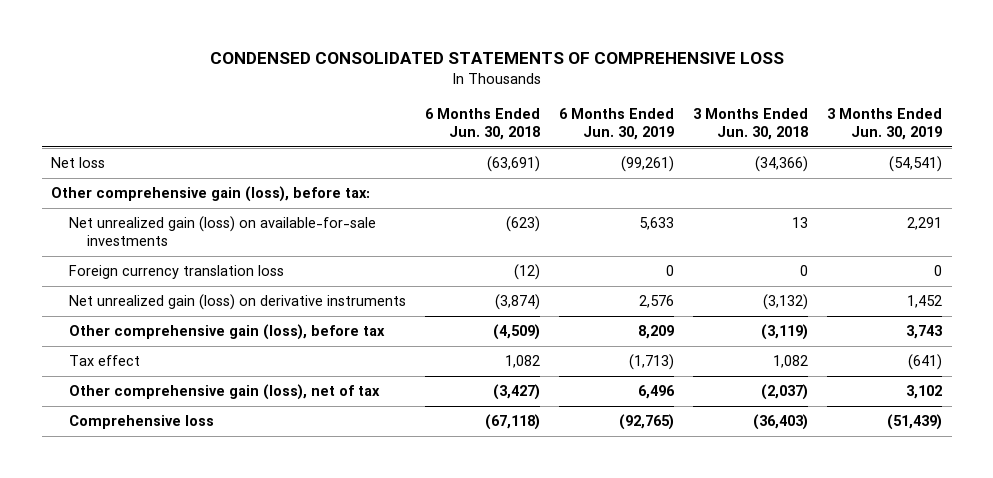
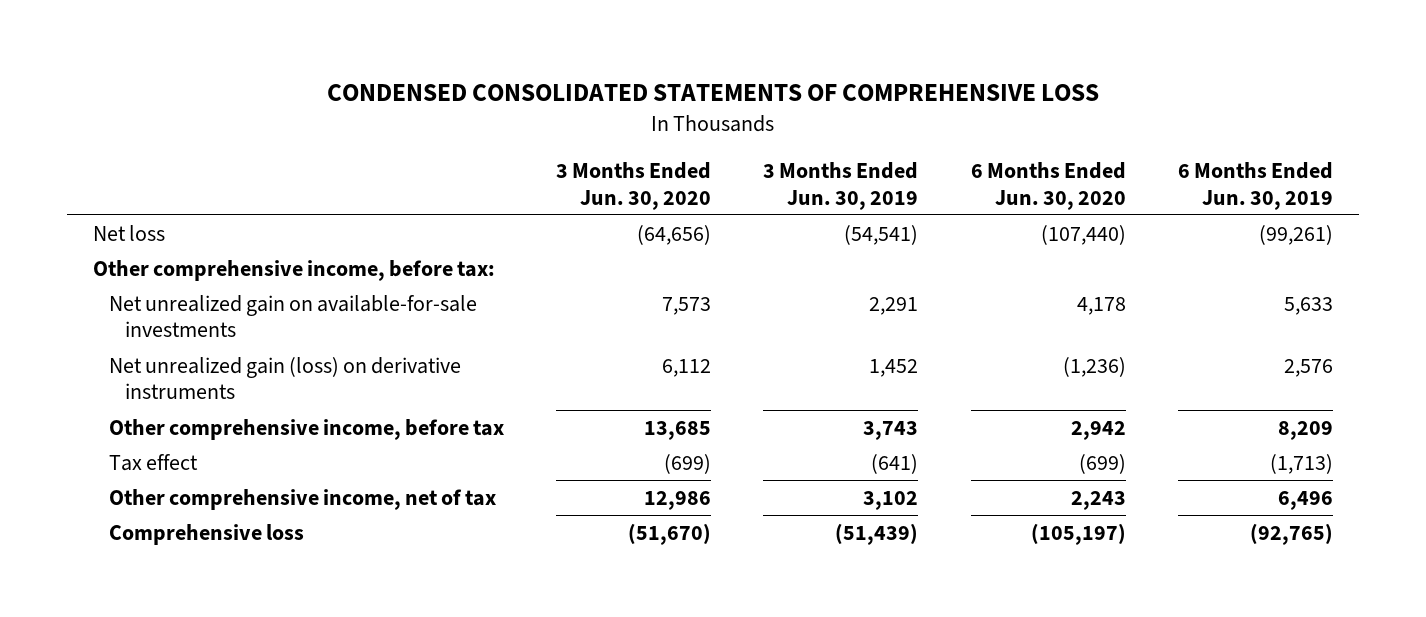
- | 6 Months Ended Jun. 30, 2018 | 6 Months Ended Jun. 30, 2019 | 3 Months Ended Jun. 30, 2018 | 3 Months Ended Jun. 30, 2019
+ | 3 Months Ended Jun. 30, 2020 | 3 Months Ended Jun. 30, 2019 | 6 Months Ended Jun. 30, 2020 | 6 Months Ended Jun. 30, 2019
- Other comprehensive gain (loss), before tax:
- Net unrealized gain (loss) on available-for-sale investments | (623) | 5,633 | 13 | 2,291
- Foreign currency translation loss | (12) | 0 | 0 | 0
+ Other comprehensive income, before tax:
+ Net unrealized gain on available-for-sale investments | 7,573 | 2,291 | 4,178 | 5,633
- Other comprehensive gain (loss), before tax | (4,509) | 8,209 | (3,119) | 3,743
+ Other comprehensive income, before tax | 13,685 | 3,743 | 2,942 | 8,209
- Other comprehensive gain (loss), net of tax | (3,427) | 6,496 | (2,037) | 3,102
+ Other comprehensive income, net of tax | 12,986 | 3,102 | 2,243 | 6,496

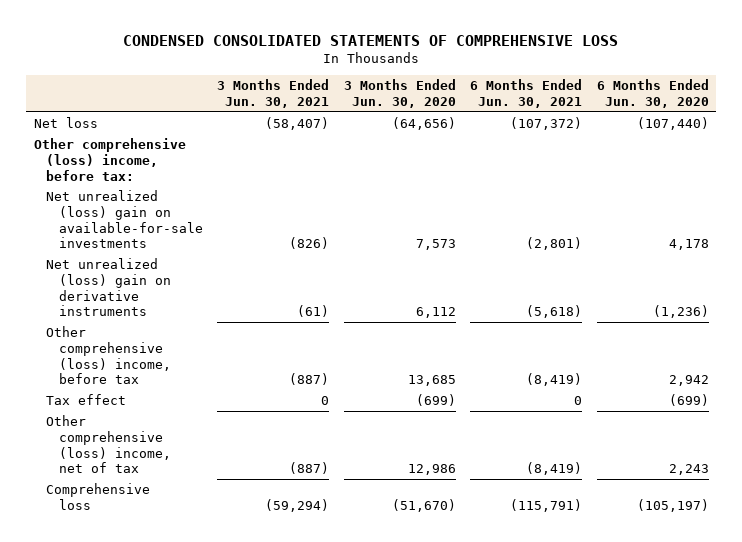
- | 3 Months Ended Jun. 30, 2020 | 3 Months Ended Jun. 30, 2019 | 6 Months Ended Jun. 30, 2020 | 6 Months Ended Jun. 30, 2019
+ | 3 Months Ended Jun. 30, 2021 | 3 Months Ended Jun. 30, 2020 | 6 Months Ended Jun. 30, 2021 | 6 Months Ended Jun. 30, 2020
- Other comprehensive income, before tax:
- Net unrealized gain on available-for-sale investments | 7,573 | 2,291 | 4,178 | 5,633
- Net unrealized gain (loss) on derivative instruments | 6,112 | 1,452 | (1,236) | 2,576
- Other comprehensive income, before tax | 13,685 | 3,743 | 2,942 | 8,209
+ Other comprehensive (loss) income, before tax:
+ Net unrealized (loss) gain on available-for-sale investments | (826) | 7,573 | (2,801) | 4,178
+ Net unrealized (loss) gain on derivative instruments | (61) | 6,112 | (5,618) | (1,236)
+ Other comprehensive (loss) income, before tax | (887) | 13,685 | (8,419) | 2,942
- Other comprehensive income, net of tax | 12,986 | 3,102 | 2,243 | 6,496
+ Other comprehensive (loss) income, net of tax | (887) | 12,986 | (8,419) | 2,243

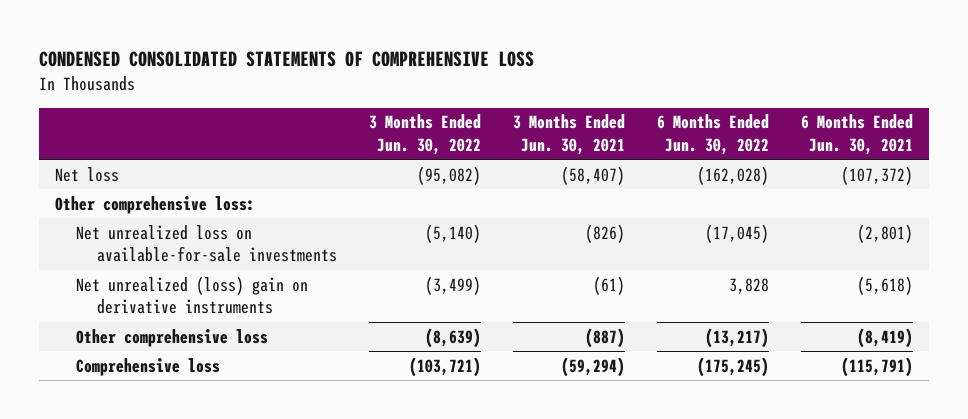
- | 3 Months Ended Jun. 30, 2021 | 3 Months Ended Jun. 30, 2020 | 6 Months Ended Jun. 30, 2021 | 6 Months Ended Jun. 30, 2020
+ | 3 Months Ended Jun. 30, 2022 | 3 Months Ended Jun. 30, 2021 | 6 Months Ended Jun. 30, 2022 | 6 Months Ended Jun. 30, 2021
- Other comprehensive (loss) income, before tax:
- Net unrealized (loss) gain on available-for-sale investments | (826) | 7,573 | (2,801) | 4,178
+ Other comprehensive loss:
+ Net unrealized loss on available-for-sale investments | (5,140) | (826) | (17,045) | (2,801)
- Other comprehensive (loss) income, before tax | (887) | 13,685 | (8,419) | 2,942
- Tax effect | 0 | (699) | 0 | (699)
- Other comprehensive (loss) income, net of tax | (887) | 12,986 | (8,419) | 2,243
+ Other comprehensive loss | (8,639) | (887) | (13,217) | (8,419)

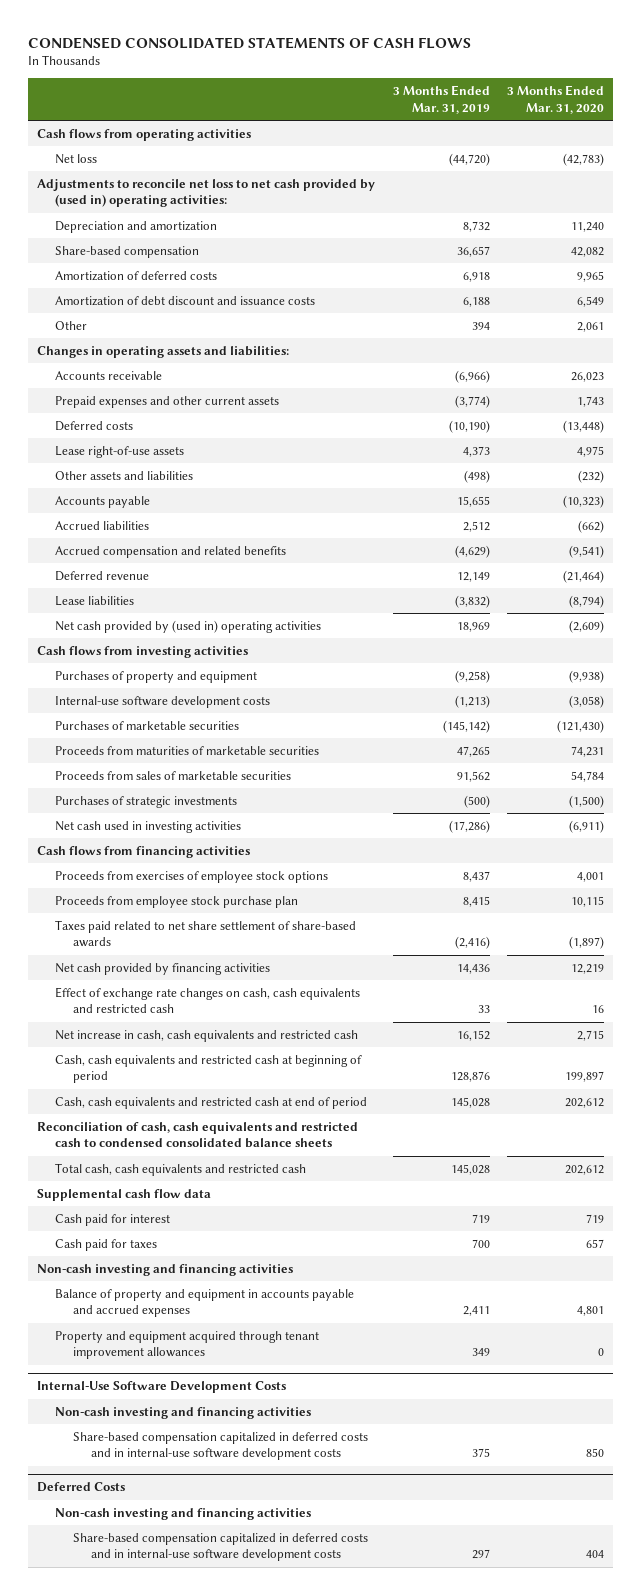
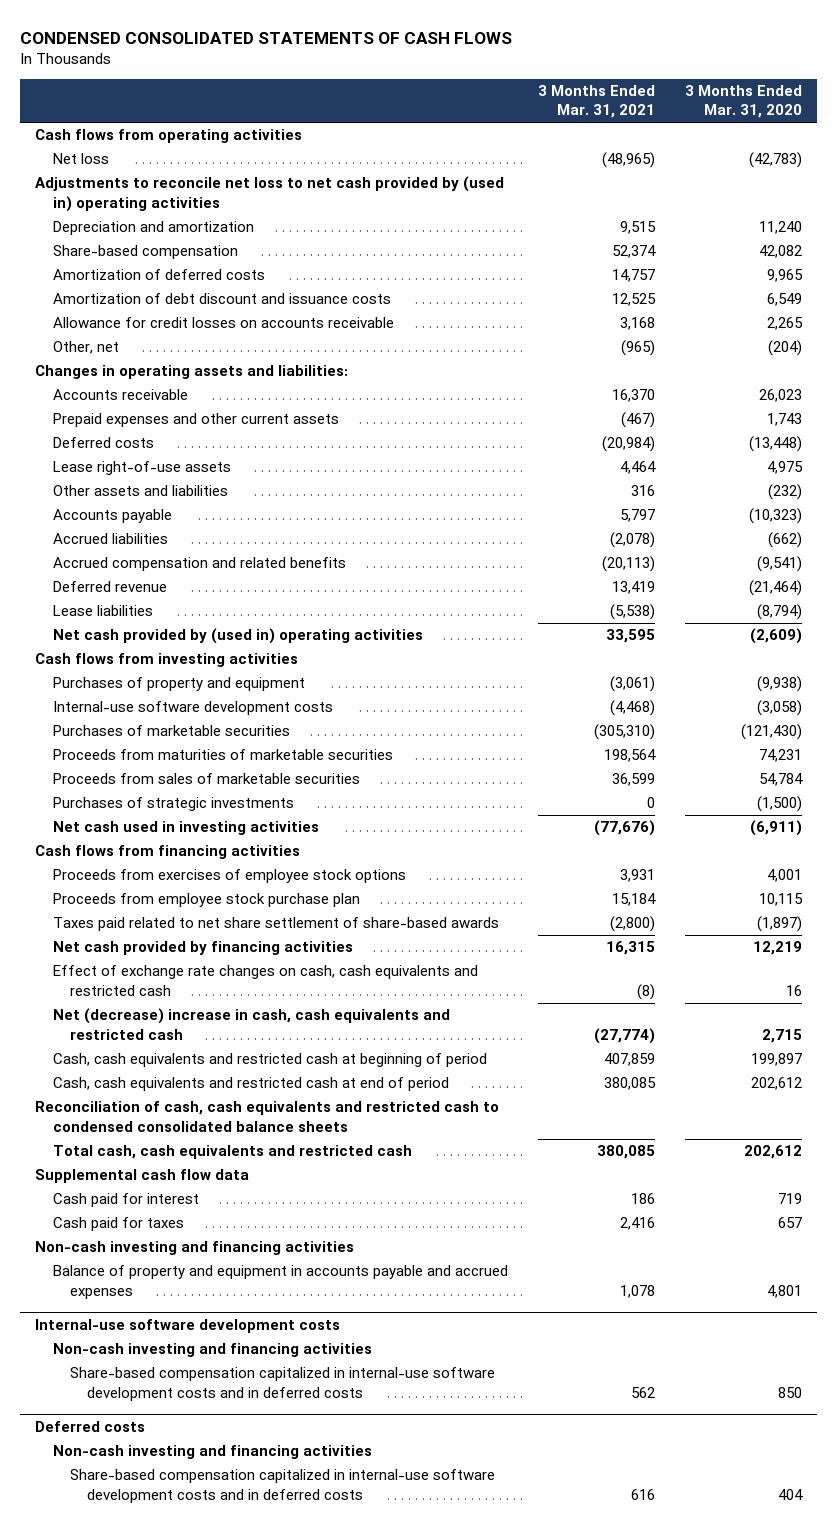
- | 3 Months Ended Mar. 31, 2019 | 3 Months Ended Mar. 31, 2020
+ | 3 Months Ended Mar. 31, 2021 | 3 Months Ended Mar. 31, 2020
- Adjustments to reconcile net loss to net cash provided by (used in) operating activities:
+ Adjustments to reconcile net loss to net cash provided by (used in) operating activities
- Other | 394 | 2,061
+ Allowance for credit losses on accounts receivable | 3,168 | 2,265
+ Other, net | (965) | (204)
- Net increase in cash, cash equivalents and restricted cash | 16,152 | 2,715
+ Net (decrease) increase in cash, cash equivalents and restricted cash | (27,774) | 2,715
- Property and equipment acquired through tenant improvement allowances | 349 | 0
- Internal-Use Software Development Costs
+ Internal-use software development costs
- Share-based compensation capitalized in deferred costs and in internal-use software development costs | 375 | 850
- Deferred Costs
+ Share-based compensation capitalized in internal-use software development costs and in deferred costs | 562 | 850
+ Deferred costs
- Share-based compensation capitalized in deferred costs and in internal-use software development costs | 297 | 404
+ Share-based compensation capitalized in internal-use software development costs and in deferred costs | 616 | 404

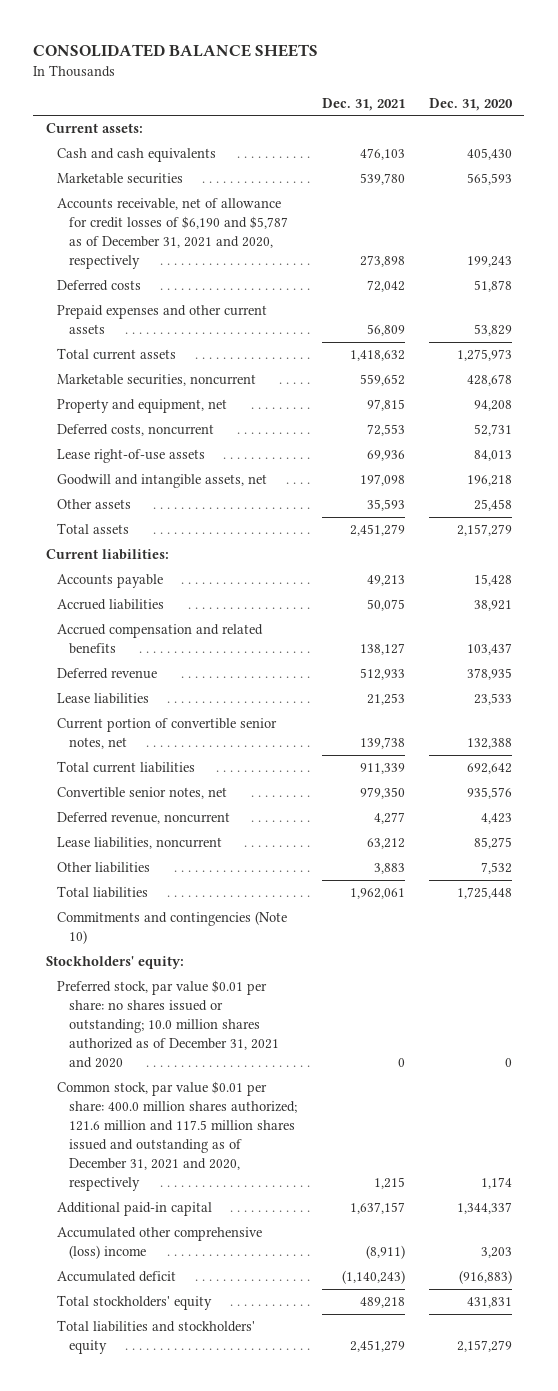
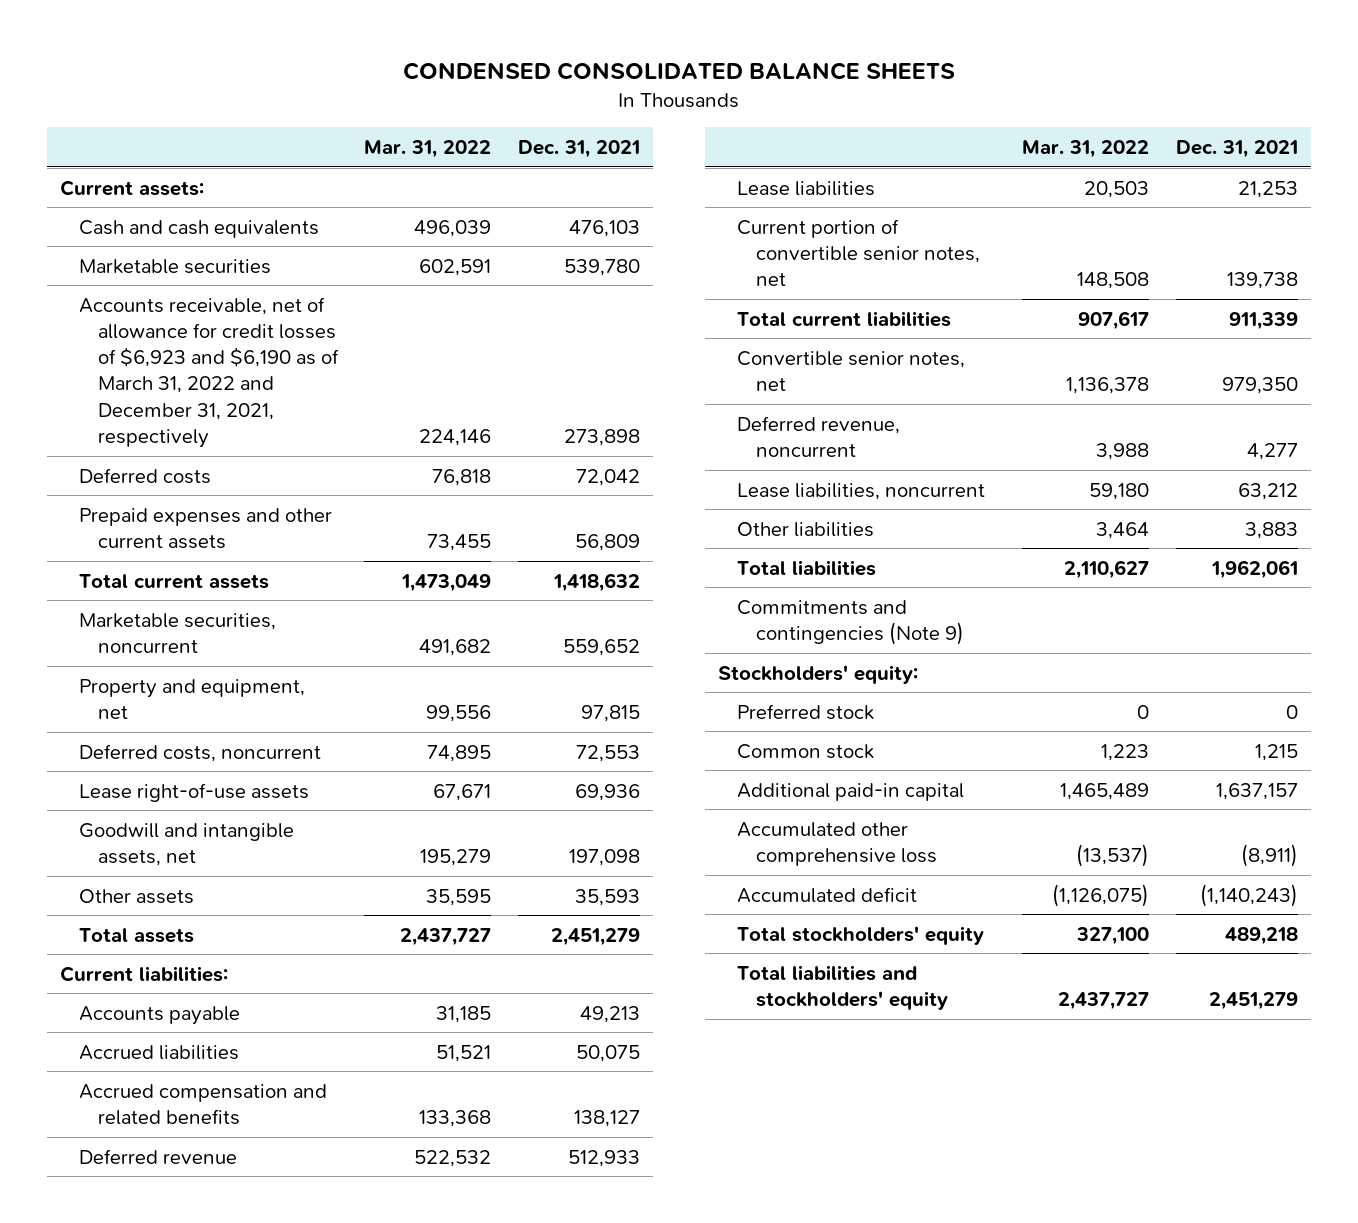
- CONSOLIDATED BALANCE SHEETS
+ CONDENSED CONSOLIDATED BALANCE SHEETS
- | Dec. 31, 2021 | Dec. 31, 2020
+ | Mar. 31, 2022 | Dec. 31, 2021
- Accounts receivable, net of allowance for credit losses of $6,190 and $5,787 as of December 31, 2021 and 2020, respectively | 273,898 | 199,243
+ Accounts receivable, net of allowance for credit losses of $6,923 and $6,190 as of March 31, 2022 and December 31, 2021, respectively | 224,146 | 273,898
- Commitments and contingencies (Note 10)
+ Commitments and contingencies (Note 9)
- Preferred stock, par value $0.01 per share: no shares issued or outstanding; 10.0 million shares authorized as of December 31, 2021 and 2020 | 0 | 0
- Common stock, par value $0.01 per share: 400.0 million shares authorized; 121.6 million and 117.5 million shares issued and outstanding as of December 31, 2021 and 2020, respectively | 1,215 | 1,174
+ Preferred stock | 0 | 0
+ Common stock | 1,223 | 1,215
- Accumulated other comprehensive (loss) income | (8,911) | 3,203
+ Accumulated other comprehensive loss | (13,537) | (8,911)

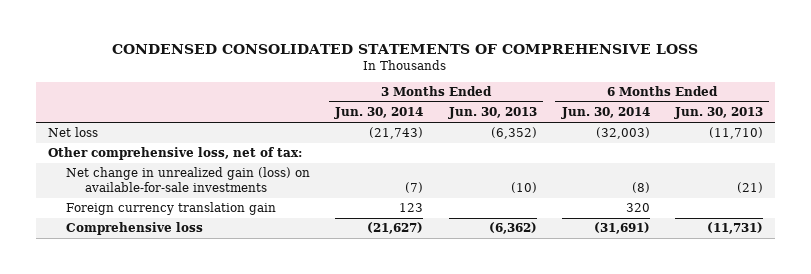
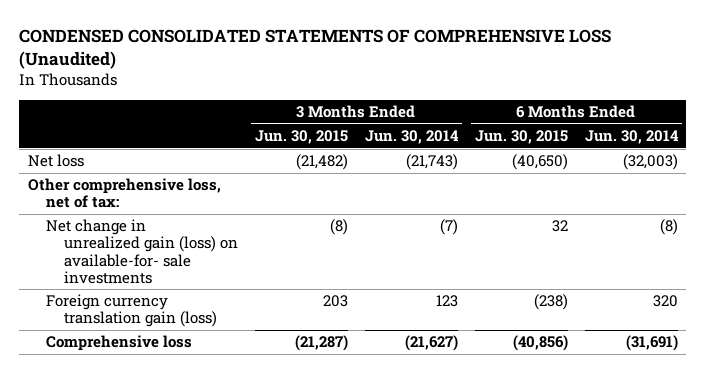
- CONDENSED CONSOLIDATED STATEMENTS OF COMPREHENSIVE LOSS
+ CONDENSED CONSOLIDATED STATEMENTS OF COMPREHENSIVE LOSS (Unaudited)
- | 3 Months Ended Jun. 30, 2014 | 3 Months Ended Jun. 30, 2013 | 6 Months Ended Jun. 30, 2014 | 6 Months Ended Jun. 30, 2013
+ | 3 Months Ended Jun. 30, 2015 | 3 Months Ended Jun. 30, 2014 | 6 Months Ended Jun. 30, 2015 | 6 Months Ended Jun. 30, 2014
- Net change in unrealized gain (loss) on available-for-sale investments | (7) | (10) | (8) | (21)
- Foreign currency translation gain | 123 | | 320 |
+ Net change in unrealized gain (loss) on available-for- sale investments | (8) | (7) | 32 | (8)
+ Foreign currency translation gain (loss) | 203 | 123 | (238) | 320

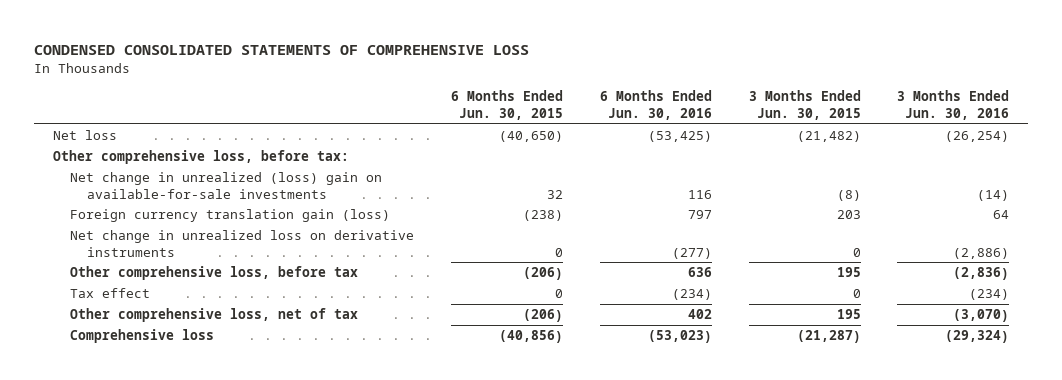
- CONDENSED CONSOLIDATED STATEMENTS OF COMPREHENSIVE LOSS (Unaudited)
+ CONDENSED CONSOLIDATED STATEMENTS OF COMPREHENSIVE LOSS
- | 3 Months Ended Jun. 30, 2015 | 3 Months Ended Jun. 30, 2014 | 6 Months Ended Jun. 30, 2015 | 6 Months Ended Jun. 30, 2014
+ | 6 Months Ended Jun. 30, 2015 | 6 Months Ended Jun. 30, 2016 | 3 Months Ended Jun. 30, 2015 | 3 Months Ended Jun. 30, 2016
- Other comprehensive loss, net of tax:
- Net change in unrealized gain (loss) on available-for- sale investments | (8) | (7) | 32 | (8)
+ Other comprehensive loss, before tax:
+ Net change in unrealized (loss) gain on available-for-sale investments | 32 | 116 | (8) | (14)
+ Net change in unrealized loss on derivative instruments | 0 | (277) | 0 | (2,886)
+ Other comprehensive loss, before tax | (206) | 636 | 195 | (2,836)
+ Tax effect | 0 | (234) | 0 | (234)
+ Other comprehensive loss, net of tax | (206) | 402 | 195 | (3,070)

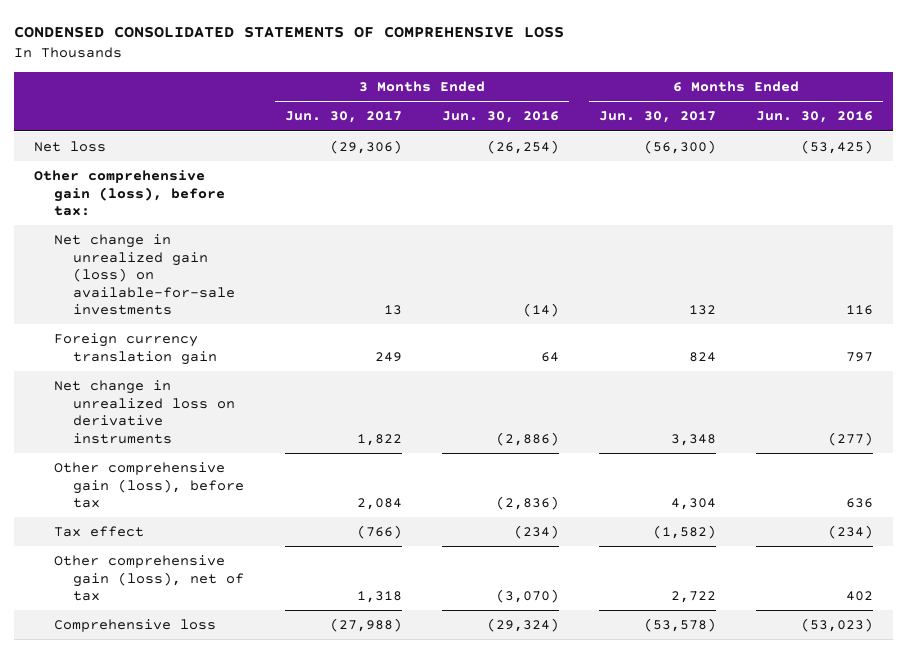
- | 6 Months Ended Jun. 30, 2015 | 6 Months Ended Jun. 30, 2016 | 3 Months Ended Jun. 30, 2015 | 3 Months Ended Jun. 30, 2016
+ | 3 Months Ended Jun. 30, 2017 | 3 Months Ended Jun. 30, 2016 | 6 Months Ended Jun. 30, 2017 | 6 Months Ended Jun. 30, 2016
- Other comprehensive loss, before tax:
- Net change in unrealized (loss) gain on available-for-sale investments | 32 | 116 | (8) | (14)
- Foreign currency translation gain (loss) | (238) | 797 | 203 | 64
+ Other comprehensive gain (loss), before tax:
+ Net change in unrealized gain (loss) on available-for-sale investments | 13 | (14) | 132 | 116
+ Foreign currency translation gain | 249 | 64 | 824 | 797
- Other comprehensive loss, before tax | (206) | 636 | 195 | (2,836)
+ Other comprehensive gain (loss), before tax | 2,084 | (2,836) | 4,304 | 636
- Other comprehensive loss, net of tax | (206) | 402 | 195 | (3,070)
+ Other comprehensive gain (loss), net of tax | 1,318 | (3,070) | 2,722 | 402

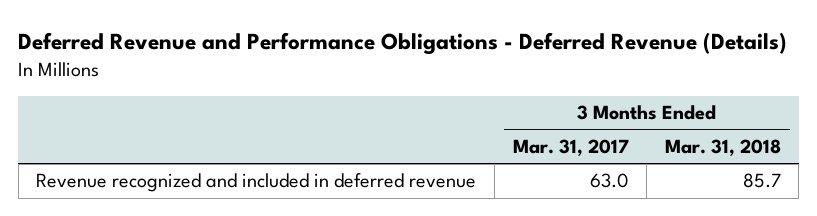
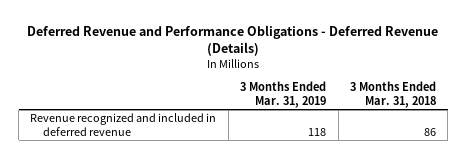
- | 3 Months Ended Mar. 31, 2017 | 3 Months Ended Mar. 31, 2018
+ | 3 Months Ended Mar. 31, 2019 | 3 Months Ended Mar. 31, 2018
- Revenue recognized and included in deferred revenue | 63.0 | 85.7
+ Revenue recognized and included in deferred revenue | 118 | 86

